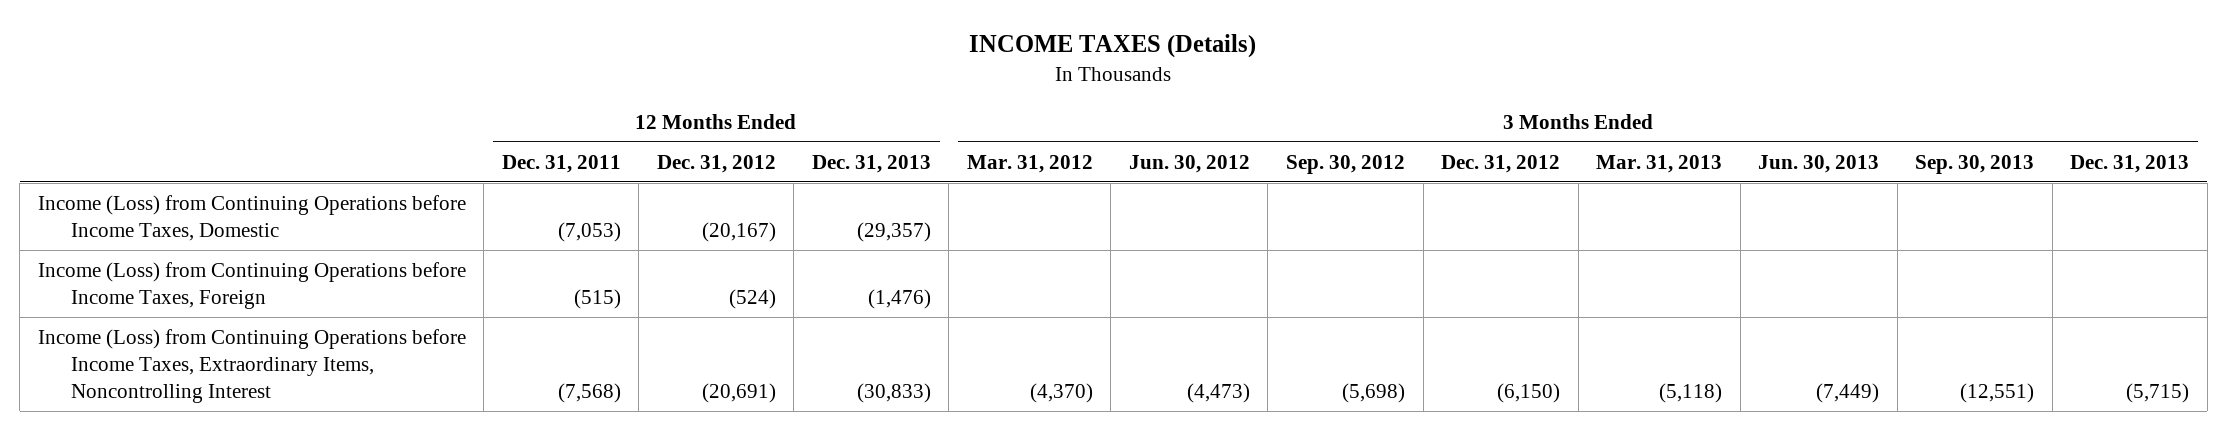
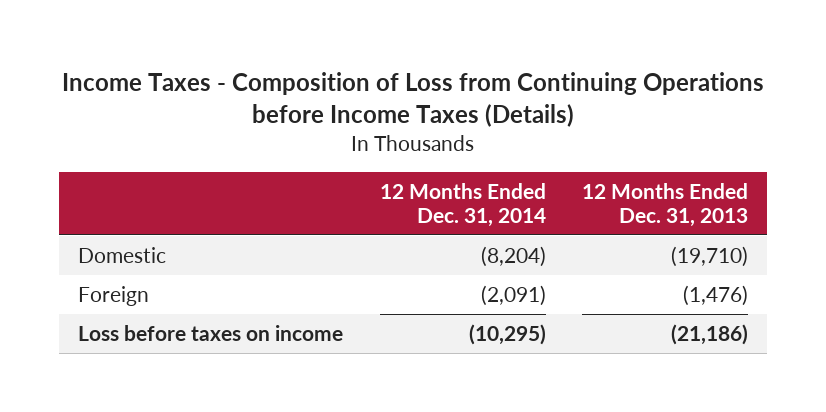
- INCOME TAXES (Details)
+ Income Taxes - Composition of Loss from Continuing Operations before Income Taxes (Details)
- | 12 Months Ended Dec. 31, 2011 | 12 Months Ended Dec. 31, 2012 | 12 Months Ended Dec. 31, 2013 | 3 Months Ended Mar. 31, 2012 | 3 Months Ended Jun. 30, 2012 | 3 Months Ended Sep. 30, 2012 | 3 Months Ended Dec. 31, 2012 | 3 Months Ended Mar. 31, 2013 | 3 Months Ended Jun. 30, 2013 | 3 Months Ended Sep. 30, 2013 | 3 Months Ended Dec. 31, 2013
+ | 12 Months Ended Dec. 31, 2014 | 12 Months Ended Dec. 31, 2013
- Income (Loss) from Continuing Operations before Income Taxes, Domestic | (7,053) | (20,167) | (29,357) | | | | | | | |
- Income (Loss) from Continuing Operations before Income Taxes, Foreign | (515) | (524) | (1,476) | | | | | | | |
- Income (Loss) from Continuing Operations before Income Taxes, Extraordinary Items, Noncontrolling Interest | (7,568) | (20,691) | (30,833) | (4,370) | (4,473) | (5,698) | (6,150) | (5,118) | (7,449) | (12,551) | (5,715)
+ Domestic | (8,204) | (19,710)
+ Foreign | (2,091) | (1,476)
+ Loss before taxes on income | (10,295) | (21,186)

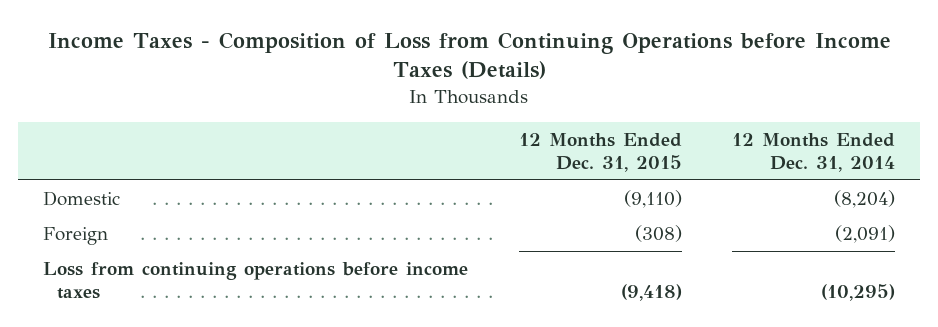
- | 12 Months Ended Dec. 31, 2014 | 12 Months Ended Dec. 31, 2013
+ | 12 Months Ended Dec. 31, 2015 | 12 Months Ended Dec. 31, 2014
- Loss before taxes on income | (10,295) | (21,186)
+ Loss from continuing operations before income taxes | (9,418) | (10,295)

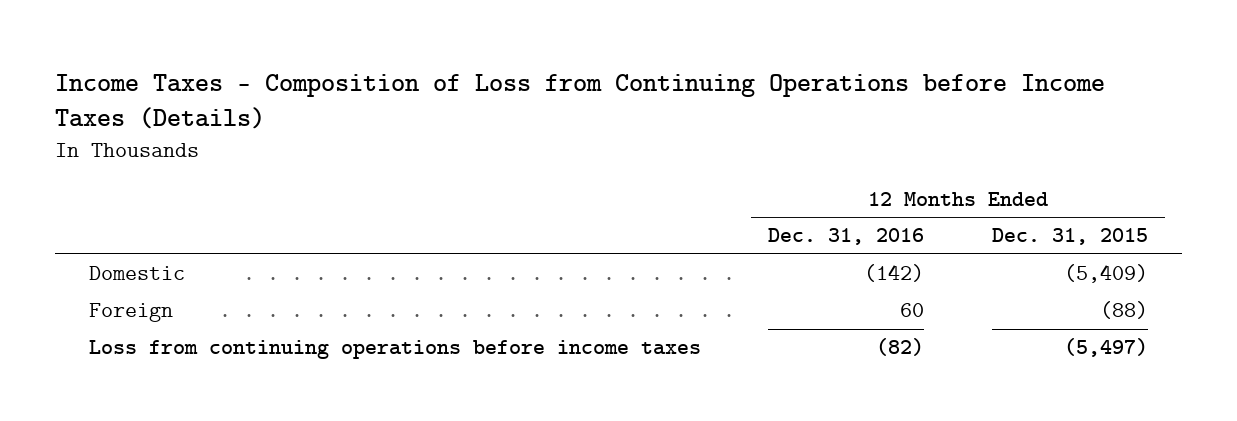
- | 12 Months Ended Dec. 31, 2015 | 12 Months Ended Dec. 31, 2014
+ | 12 Months Ended Dec. 31, 2016 | 12 Months Ended Dec. 31, 2015
- Domestic | (9,110) | (8,204)
- Foreign | (308) | (2,091)
- Loss from continuing operations before income taxes | (9,418) | (10,295)
+ Domestic | (142) | (5,409)
+ Foreign | 60 | (88)
+ Loss from continuing operations before income taxes | (82) | (5,497)

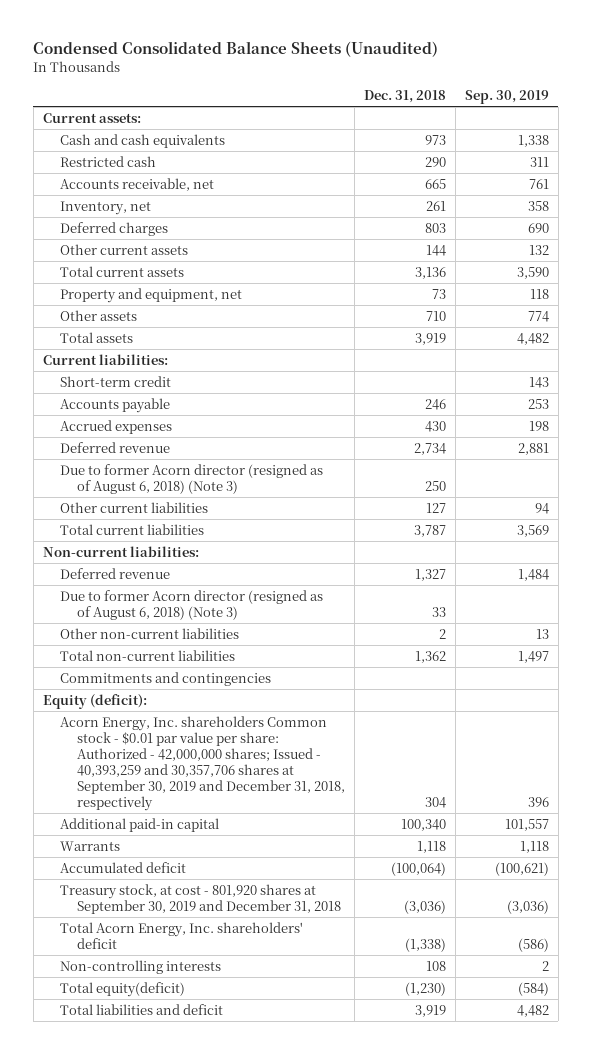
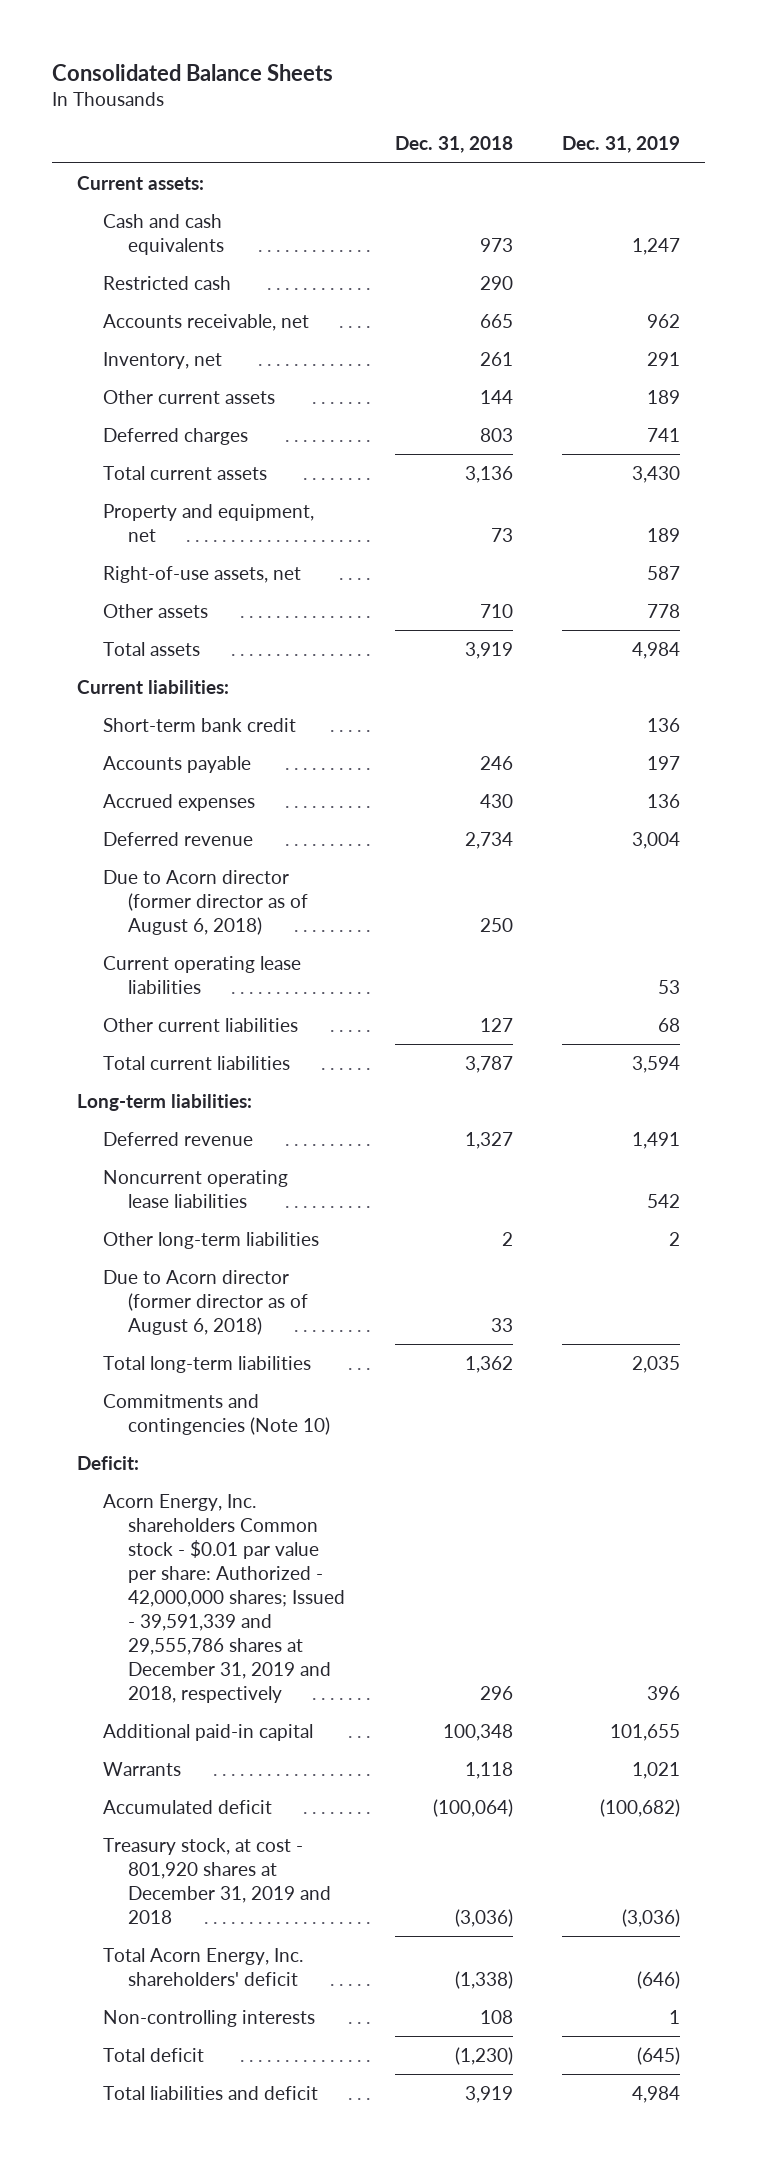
- Condensed Consolidated Balance Sheets (Unaudited)
+ Consolidated Balance Sheets
- | Dec. 31, 2018 | Sep. 30, 2019
+ | Dec. 31, 2018 | Dec. 31, 2019
moved down: Deferred charges | 803 | 741
+ Right-of-use assets, net | | 587
- Short-term credit | | 143
+ Short-term bank credit | | 136
- Due to former Acorn director (resigned as of August 6, 2018) (Note 3) | 250 |
+ Due to Acorn director (former director as of August 6, 2018) | 250 |
+ Current operating lease liabilities | | 53
- Non-current liabilities:
+ Long-term liabilities:
- Due to former Acorn director (resigned as of August 6, 2018) (Note 3) | 33 |
- Other non-current liabilities | 2 | 13
- Total non-current liabilities | 1,362 | 1,497
- Commitments and contingencies
- Equity (deficit):
- Acorn Energy, Inc. shareholders Common stock - $0.01 par value per share: Authorized - 42,000,000 shares; Issued - 40,393,259 and 30,357,706 shares at September 30, 2019 and December 31, 2018, respectively | 304 | 396
- Additional paid-in capital | 100,340 | 101,557
+ Noncurrent operating lease liabilities | | 542
+ Other long-term liabilities | 2 | 2
+ Due to Acorn director (former director as of August 6, 2018) | 33 |
+ Total long-term liabilities | 1,362 | 2,035
+ Commitments and contingencies (Note 10)
+ Deficit:
+ Acorn Energy, Inc. shareholders Common stock - $0.01 par value per share: Authorized - 42,000,000 shares; Issued - 39,591,339 and 29,555,786 shares at December 31, 2019 and 2018, respectively | 296 | 396
+ Additional paid-in capital | 100,348 | 101,655
- Treasury stock, at cost - 801,920 shares at September 30, 2019 and December 31, 2018 | (3,036) | (3,036)
+ Treasury stock, at cost - 801,920 shares at December 31, 2019 and 2018 | (3,036) | (3,036)
- Total equity(deficit) | (1,230) | (584)
+ Total deficit | (1,230) | (645)

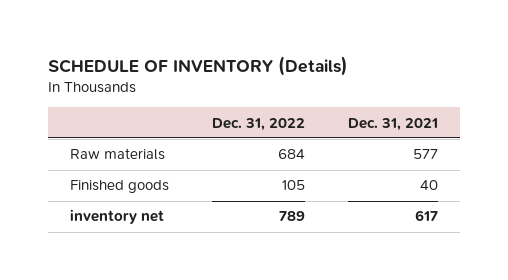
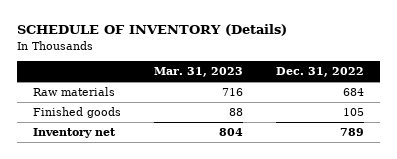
- | Dec. 31, 2022 | Dec. 31, 2021
+ | Mar. 31, 2023 | Dec. 31, 2022
- inventory net | 789 | 617
+ Inventory net | 804 | 789

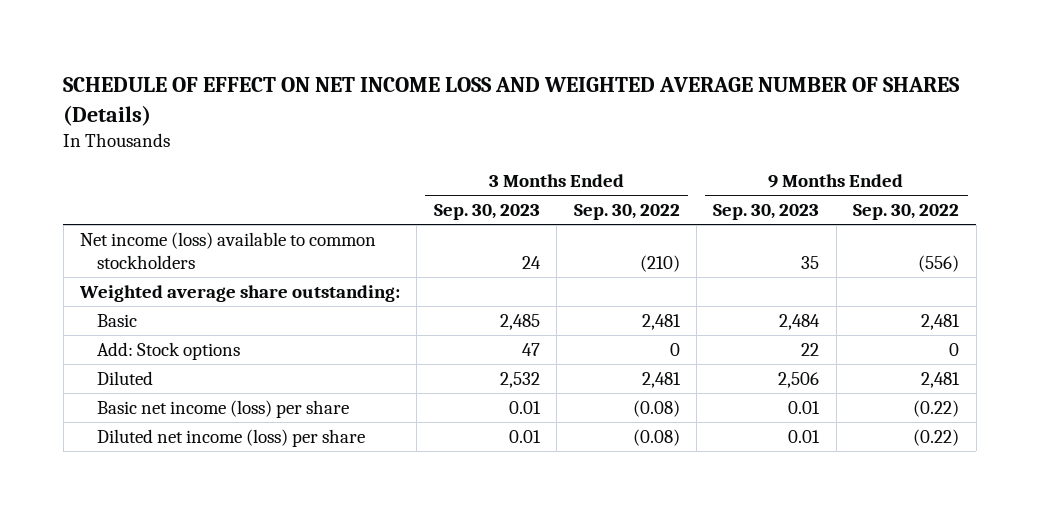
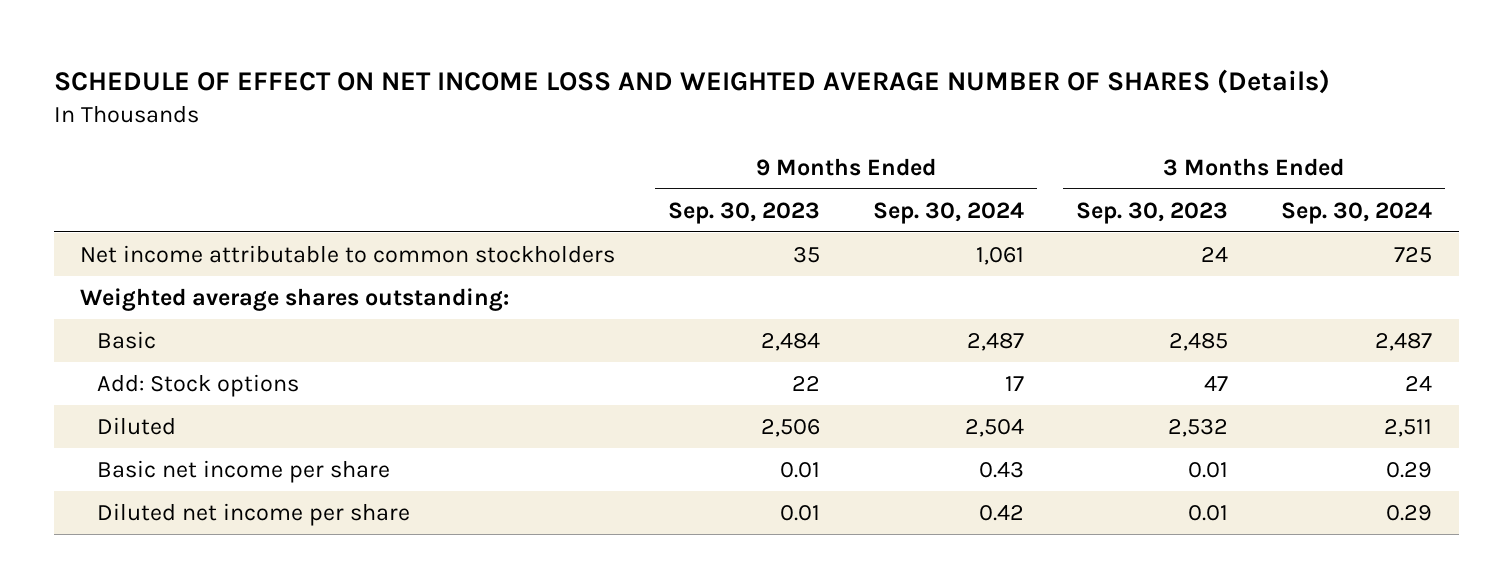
- | 3 Months Ended Sep. 30, 2023 | 3 Months Ended Sep. 30, 2022 | 9 Months Ended Sep. 30, 2023 | 9 Months Ended Sep. 30, 2022
+ | 9 Months Ended Sep. 30, 2023 | 9 Months Ended Sep. 30, 2024 | 3 Months Ended Sep. 30, 2023 | 3 Months Ended Sep. 30, 2024
- Net income (loss) available to common stockholders | 24 | (210) | 35 | (556)
- Weighted average share outstanding:
+ Net income attributable to common stockholders | 35 | 1,061 | 24 | 725
+ Weighted average shares outstanding:
- Basic net income (loss) per share | 0.01 | (0.08) | 0.01 | (0.22)
- Diluted net income (loss) per share | 0.01 | (0.08) | 0.01 | (0.22)
+ Basic net income per share | 0.01 | 0.43 | 0.01 | 0.29
+ Diluted net income per share | 0.01 | 0.42 | 0.01 | 0.29

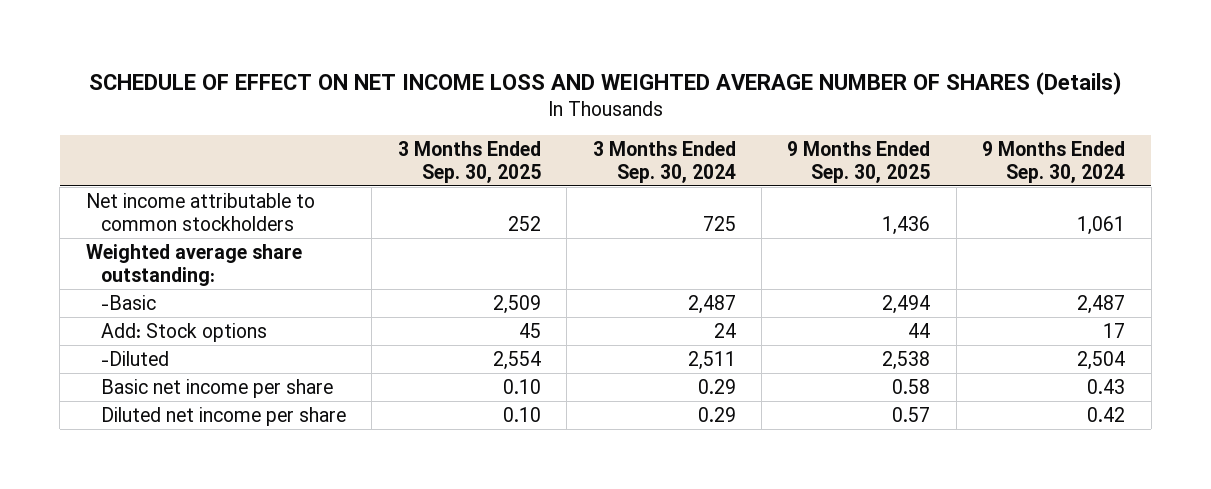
- | 9 Months Ended Sep. 30, 2023 | 9 Months Ended Sep. 30, 2024 | 3 Months Ended Sep. 30, 2023 | 3 Months Ended Sep. 30, 2024
+ | 3 Months Ended Sep. 30, 2025 | 3 Months Ended Sep. 30, 2024 | 9 Months Ended Sep. 30, 2025 | 9 Months Ended Sep. 30, 2024
- Weighted average shares outstanding:
- Basic | 2,484 | 2,487 | 2,485 | 2,487
+ Weighted average share outstanding:
+ -Basic | 2,509 | 2,487 | 2,494 | 2,487
- Diluted | 2,506 | 2,504 | 2,532 | 2,511
+ -Diluted | 2,554 | 2,511 | 2,538 | 2,504

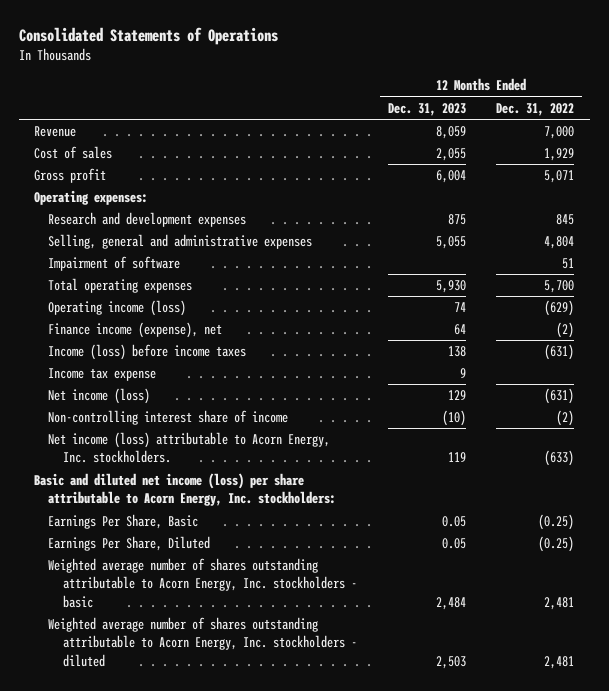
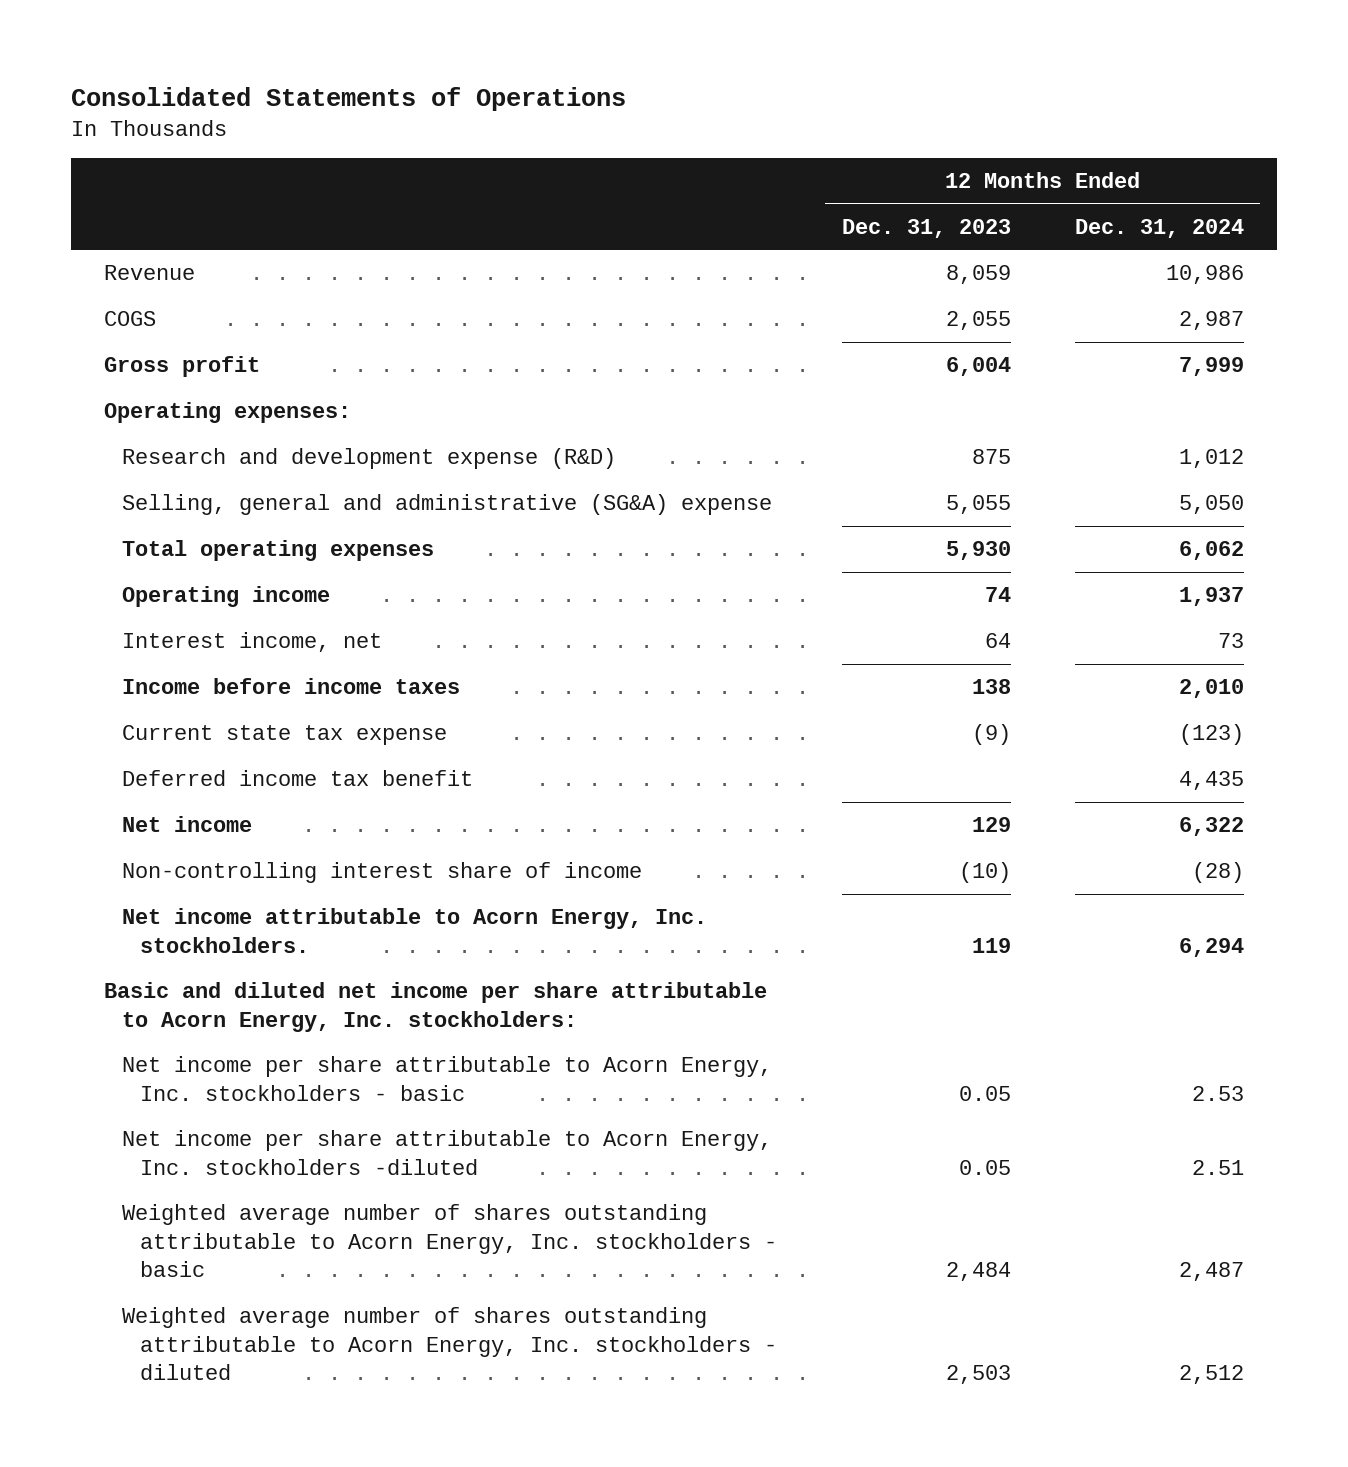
- | 12 Months Ended Dec. 31, 2023 | 12 Months Ended Dec. 31, 2022
+ | 12 Months Ended Dec. 31, 2023 | 12 Months Ended Dec. 31, 2024
- Cost of sales | 2,055 | 1,929
+ COGS | 2,055 | 2,987
- Research and development expenses | 875 | 845
- Selling, general and administrative expenses | 5,055 | 4,804
- Impairment of software | | 51
+ Research and development expense (R&D) | 875 | 1,012
+ Selling, general and administrative (SG&A) expense | 5,055 | 5,050
- Operating income (loss) | 74 | (629)
- Finance income (expense), net | 64 | (2)
- Income (loss) before income taxes | 138 | (631)
- Income tax expense | 9 |
- Net income (loss) | 129 | (631)
+ Operating income | 74 | 1,937
+ Interest income, net | 64 | 73
+ Income before income taxes | 138 | 2,010
+ Current state tax expense | (9) | (123)
+ Deferred income tax benefit | | 4,435
+ Net income | 129 | 6,322
- Net income (loss) attributable to Acorn Energy, Inc. stockholders. | 119 | (633)
- Basic and diluted net income (loss) per share attributable to Acorn Energy, Inc. stockholders:
- Earnings Per Share, Basic | 0.05 | (0.25)
- Earnings Per Share, Diluted | 0.05 | (0.25)
+ Net income attributable to Acorn Energy, Inc. stockholders. | 119 | 6,294
+ Basic and diluted net income per share attributable to Acorn Energy, Inc. stockholders:
+ Net income per share attributable to Acorn Energy, Inc. stockholders - basic | 0.05 | 2.53
+ Net income per share attributable to Acorn Energy, Inc. stockholders -diluted | 0.05 | 2.51

